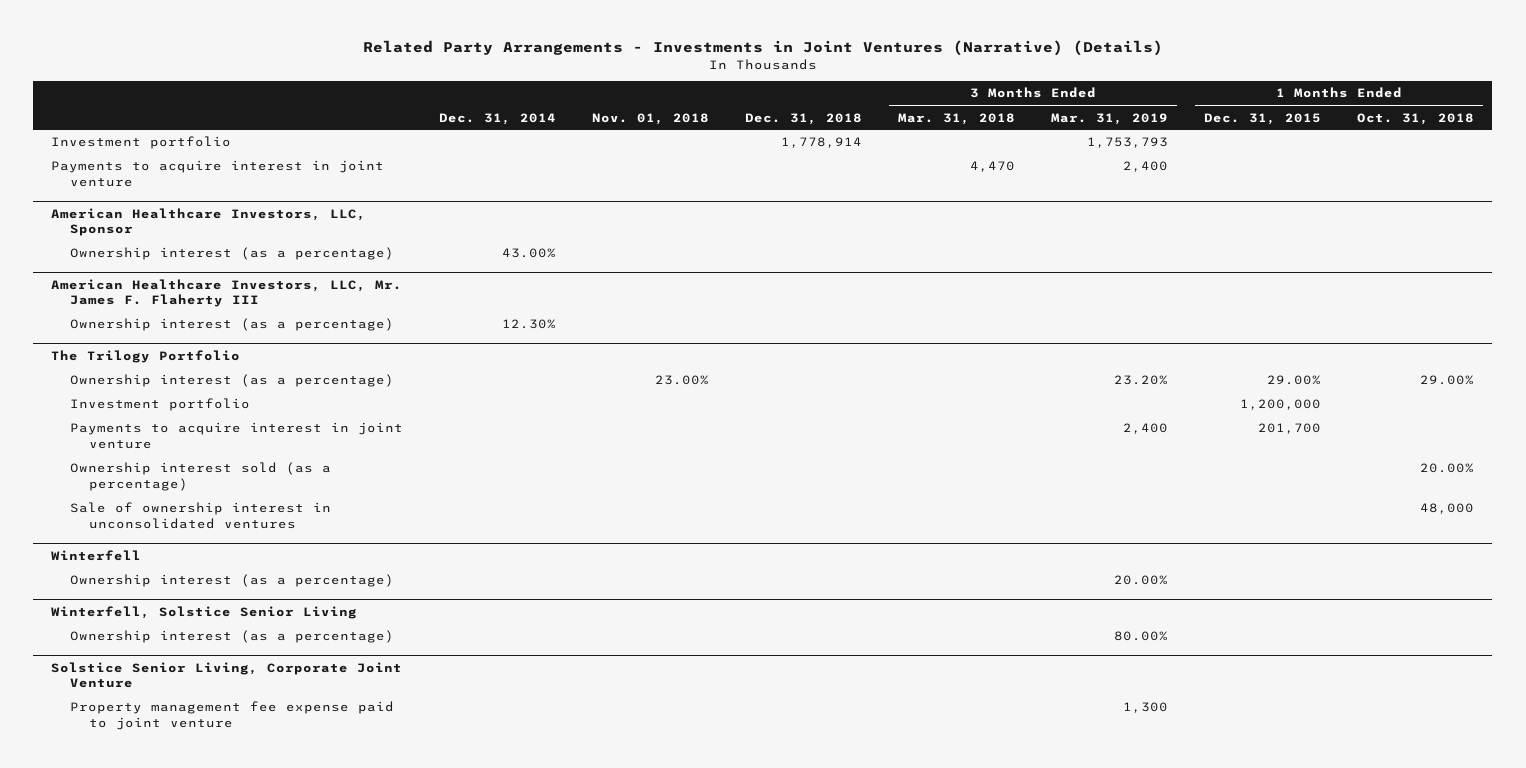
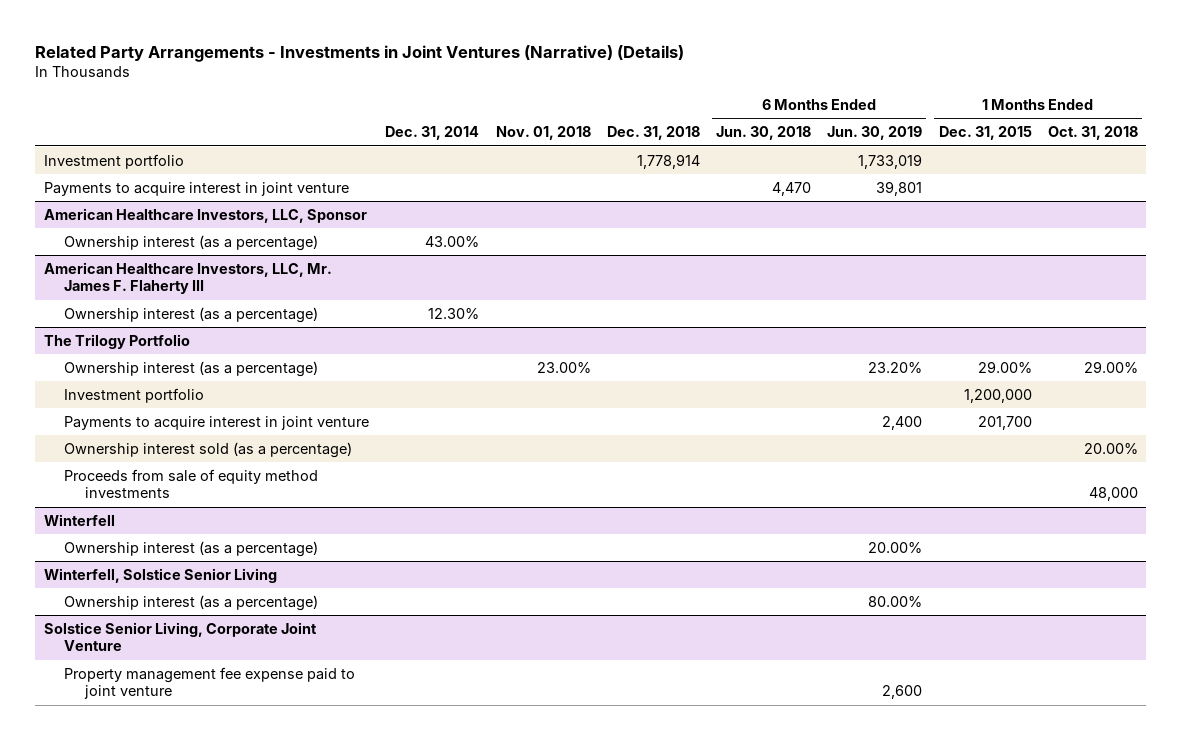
- | Dec. 31, 2014 | Nov. 01, 2018 | Dec. 31, 2018 | 3 Months Ended Mar. 31, 2018 | 3 Months Ended Mar. 31, 2019 | 1 Months Ended Dec. 31, 2015 | 1 Months Ended Oct. 31, 2018
+ | Dec. 31, 2014 | Nov. 01, 2018 | Dec. 31, 2018 | 6 Months Ended Jun. 30, 2018 | 6 Months Ended Jun. 30, 2019 | 1 Months Ended Dec. 31, 2015 | 1 Months Ended Oct. 31, 2018
@ The Trilogy Portfolio
- Sale of ownership interest in unconsolidated ventures | | | | | | | 48,000
+ Proceeds from sale of equity method investments | | | | | | | 48,000

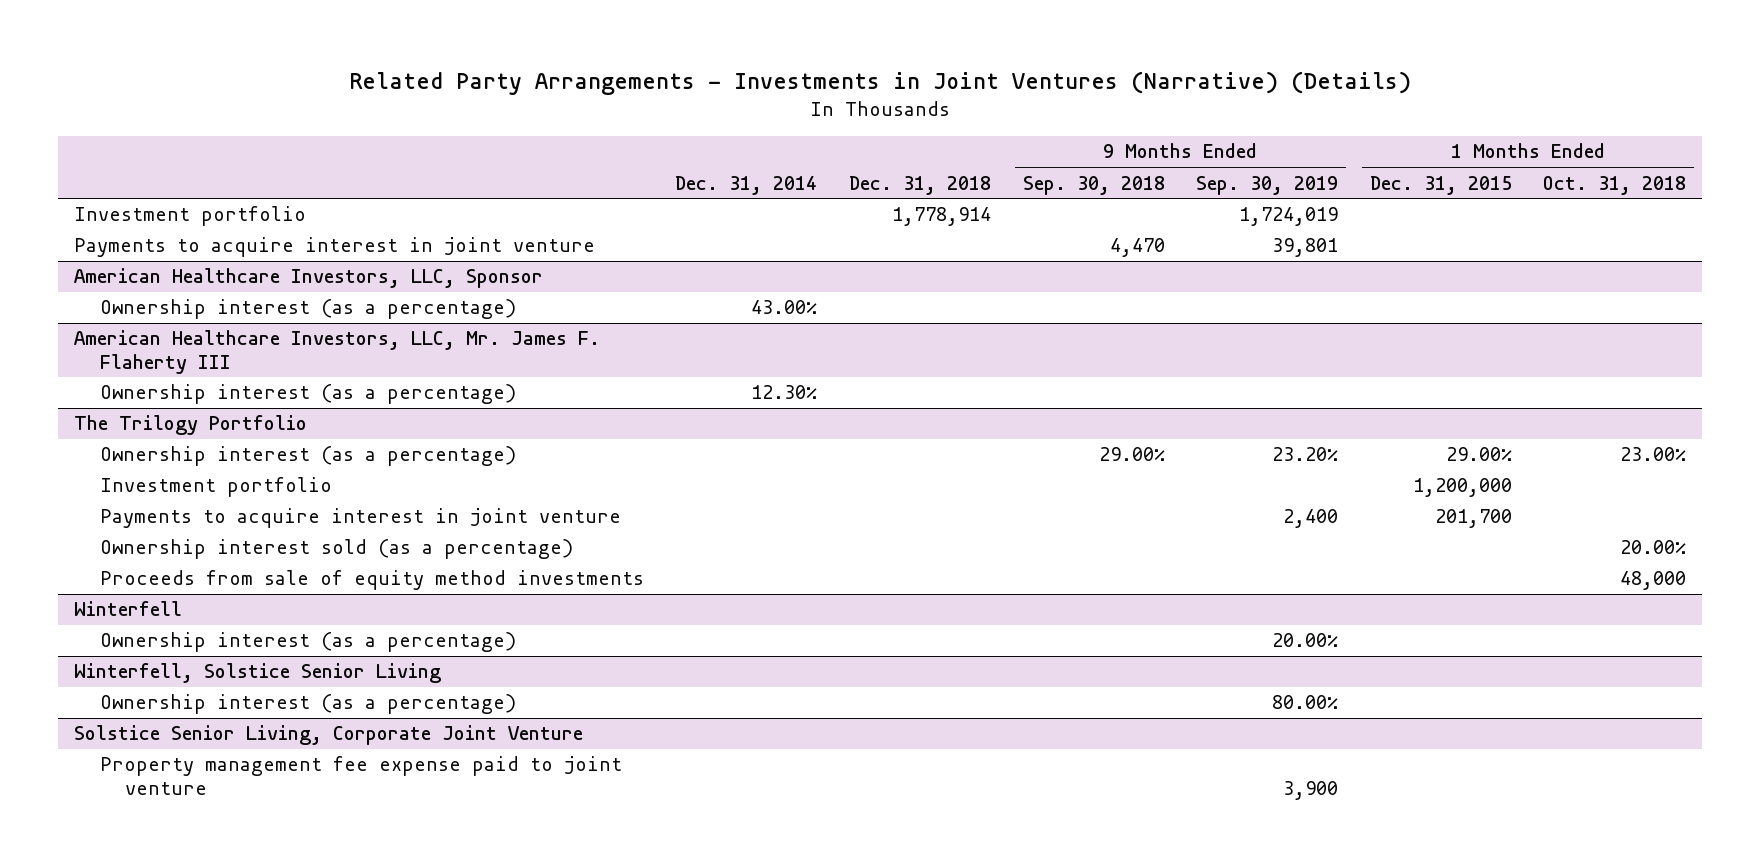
- | Dec. 31, 2014 | Nov. 01, 2018 | Dec. 31, 2018 | 6 Months Ended Jun. 30, 2018 | 6 Months Ended Jun. 30, 2019 | 1 Months Ended Dec. 31, 2015 | 1 Months Ended Oct. 31, 2018
+ | Dec. 31, 2014 | Dec. 31, 2018 | 9 Months Ended Sep. 30, 2018 | 9 Months Ended Sep. 30, 2019 | 1 Months Ended Dec. 31, 2015 | 1 Months Ended Oct. 31, 2018
@ The Trilogy Portfolio
- Ownership interest (as a percentage) | | 23.00% | | | 23.20% | 29.00% | 29.00%
+ Ownership interest (as a percentage) | | | 29.00% | 23.20% | 29.00% | 23.00%

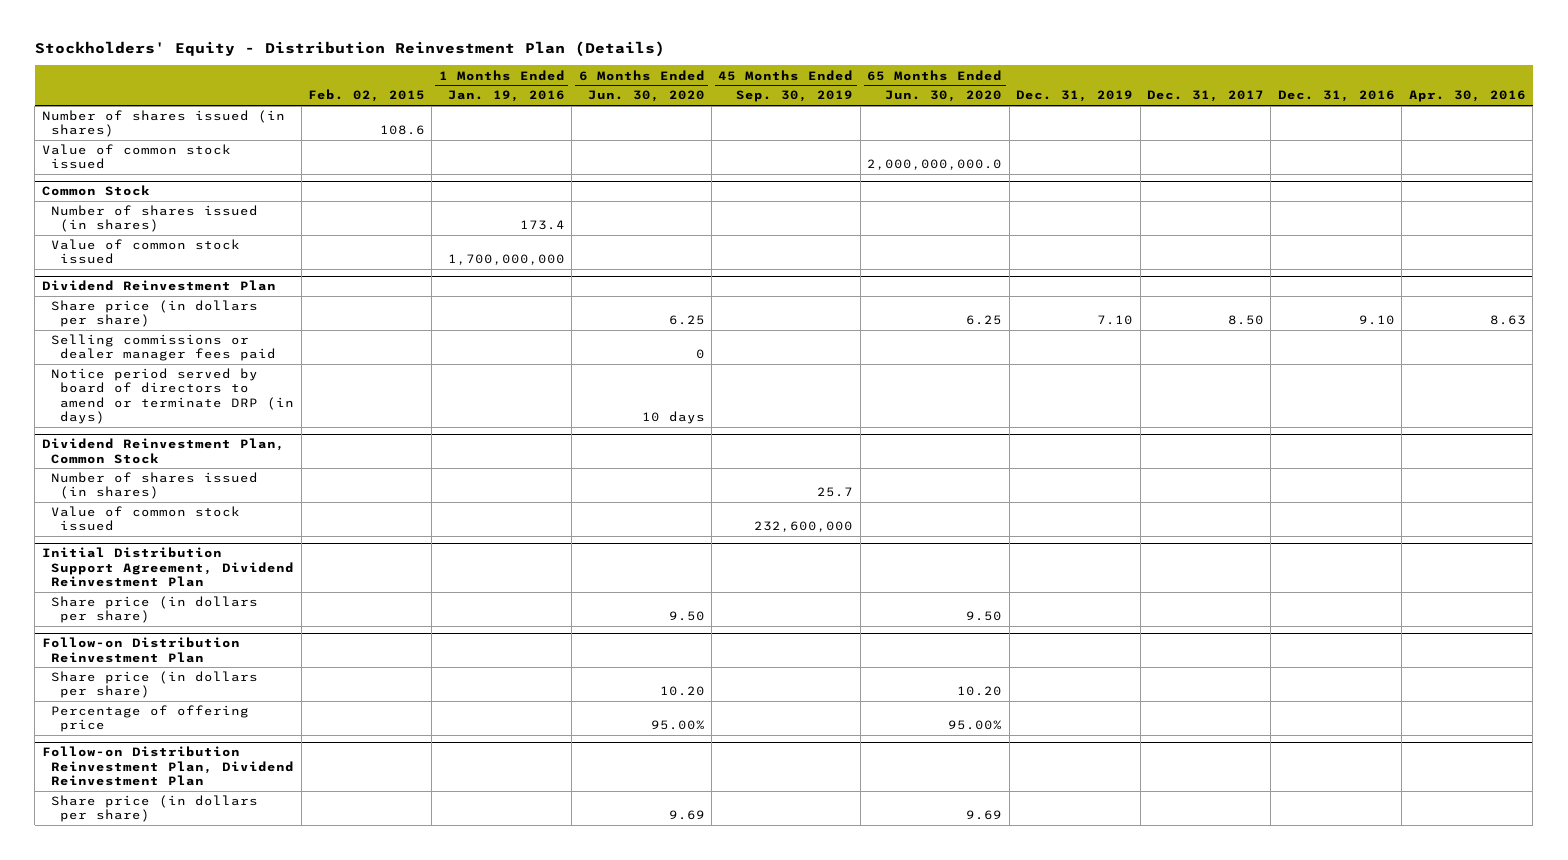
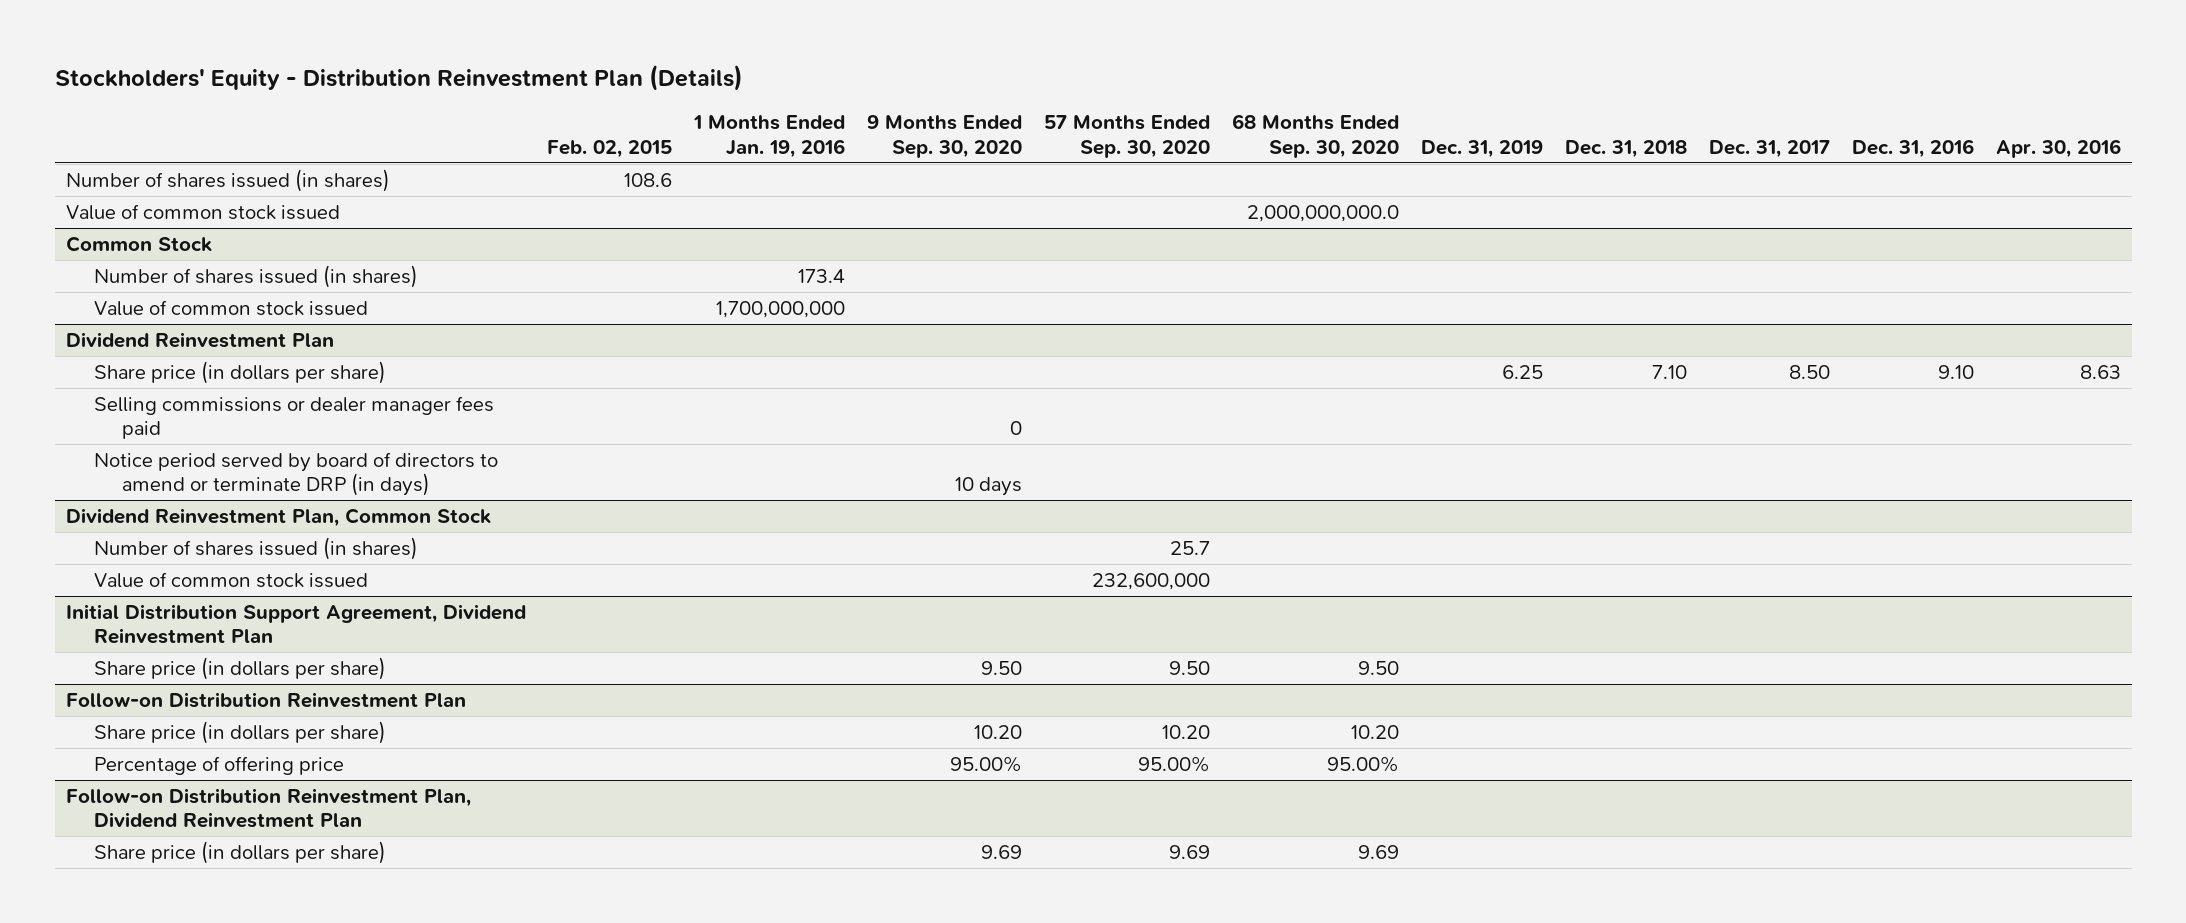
- | Feb. 02, 2015 | 1 Months Ended Jan. 19, 2016 | 6 Months Ended Jun. 30, 2020 | 45 Months Ended Sep. 30, 2019 | 65 Months Ended Jun. 30, 2020 | Dec. 31, 2019 | Dec. 31, 2017 | Dec. 31, 2016 | Apr. 30, 2016
+ | Feb. 02, 2015 | 1 Months Ended Jan. 19, 2016 | 9 Months Ended Sep. 30, 2020 | 57 Months Ended Sep. 30, 2020 | 68 Months Ended Sep. 30, 2020 | Dec. 31, 2019 | Dec. 31, 2018 | Dec. 31, 2017 | Dec. 31, 2016 | Apr. 30, 2016
@ Dividend Reinvestment Plan
- Share price (in dollars per share) | | | 6.25 | | 6.25 | 7.10 | 8.50 | 9.10 | 8.63
+ Share price (in dollars per share) | | | | | | 6.25 | 7.10 | 8.50 | 9.10 | 8.63

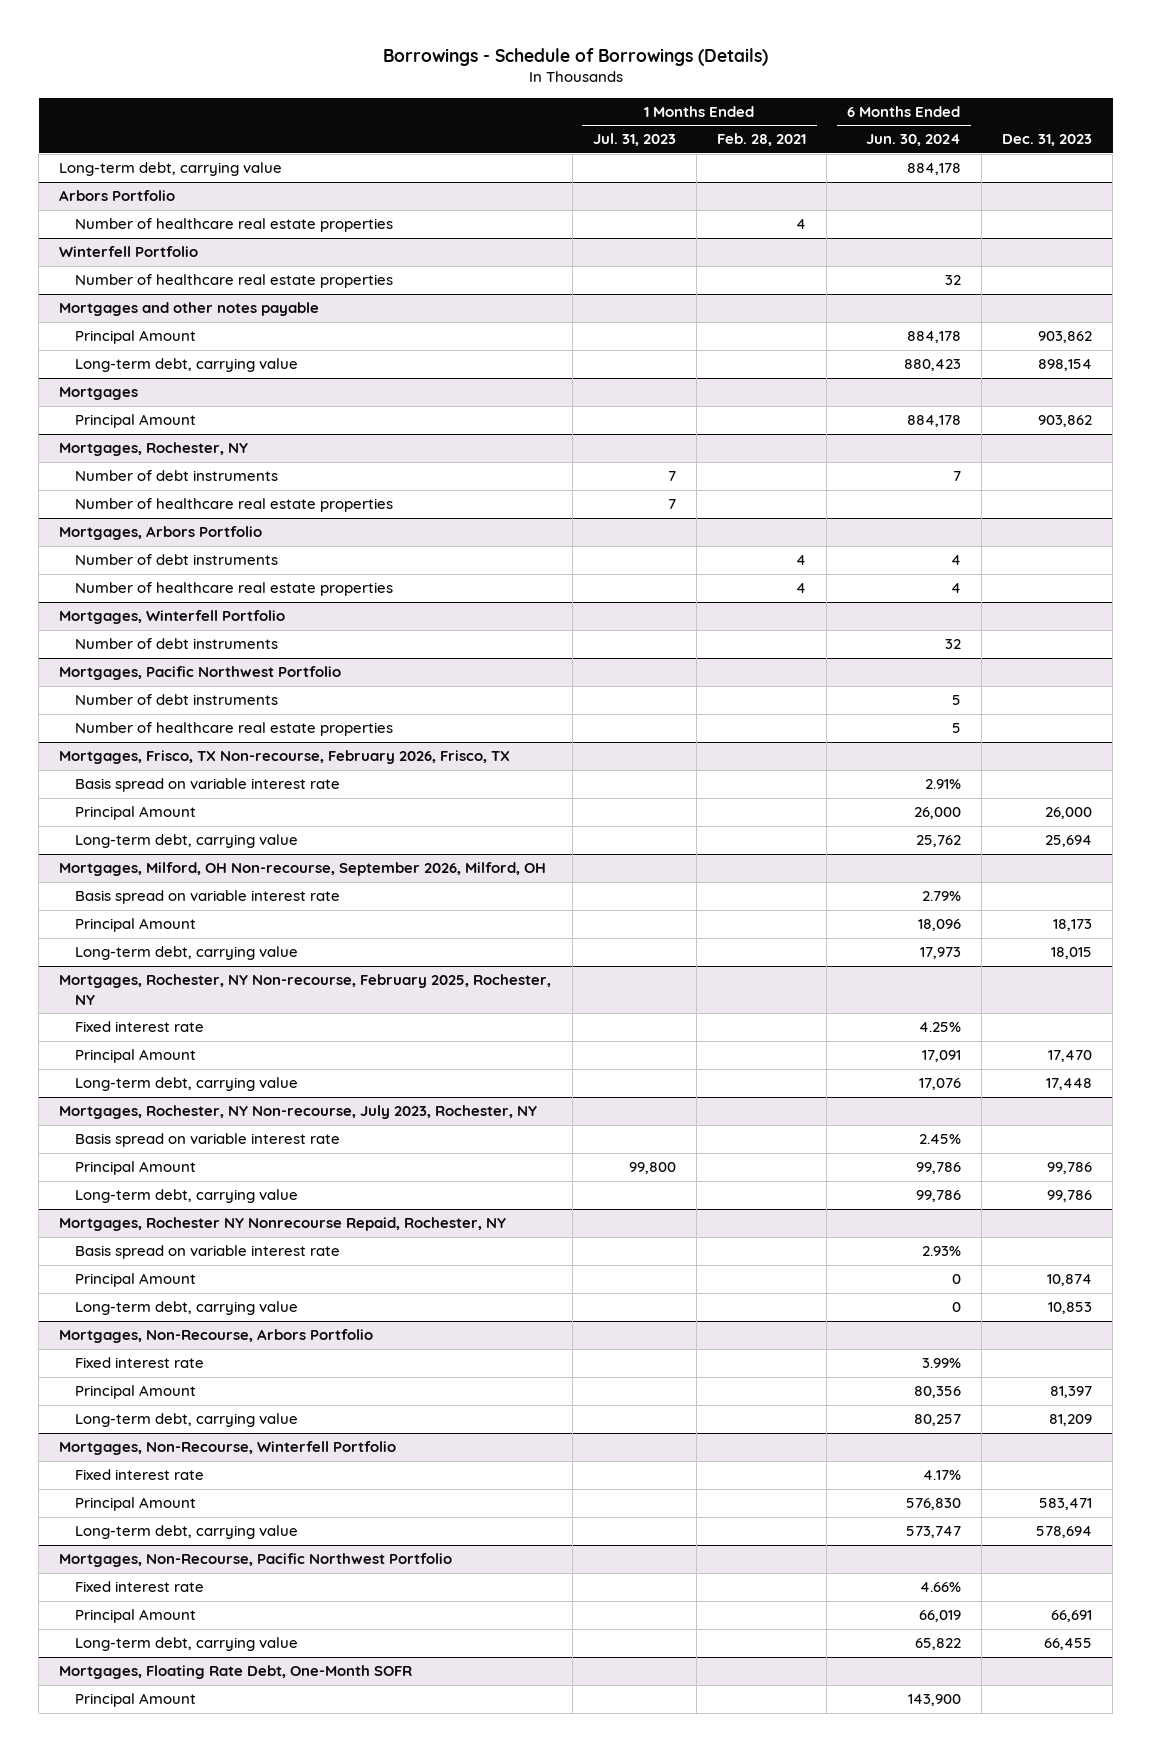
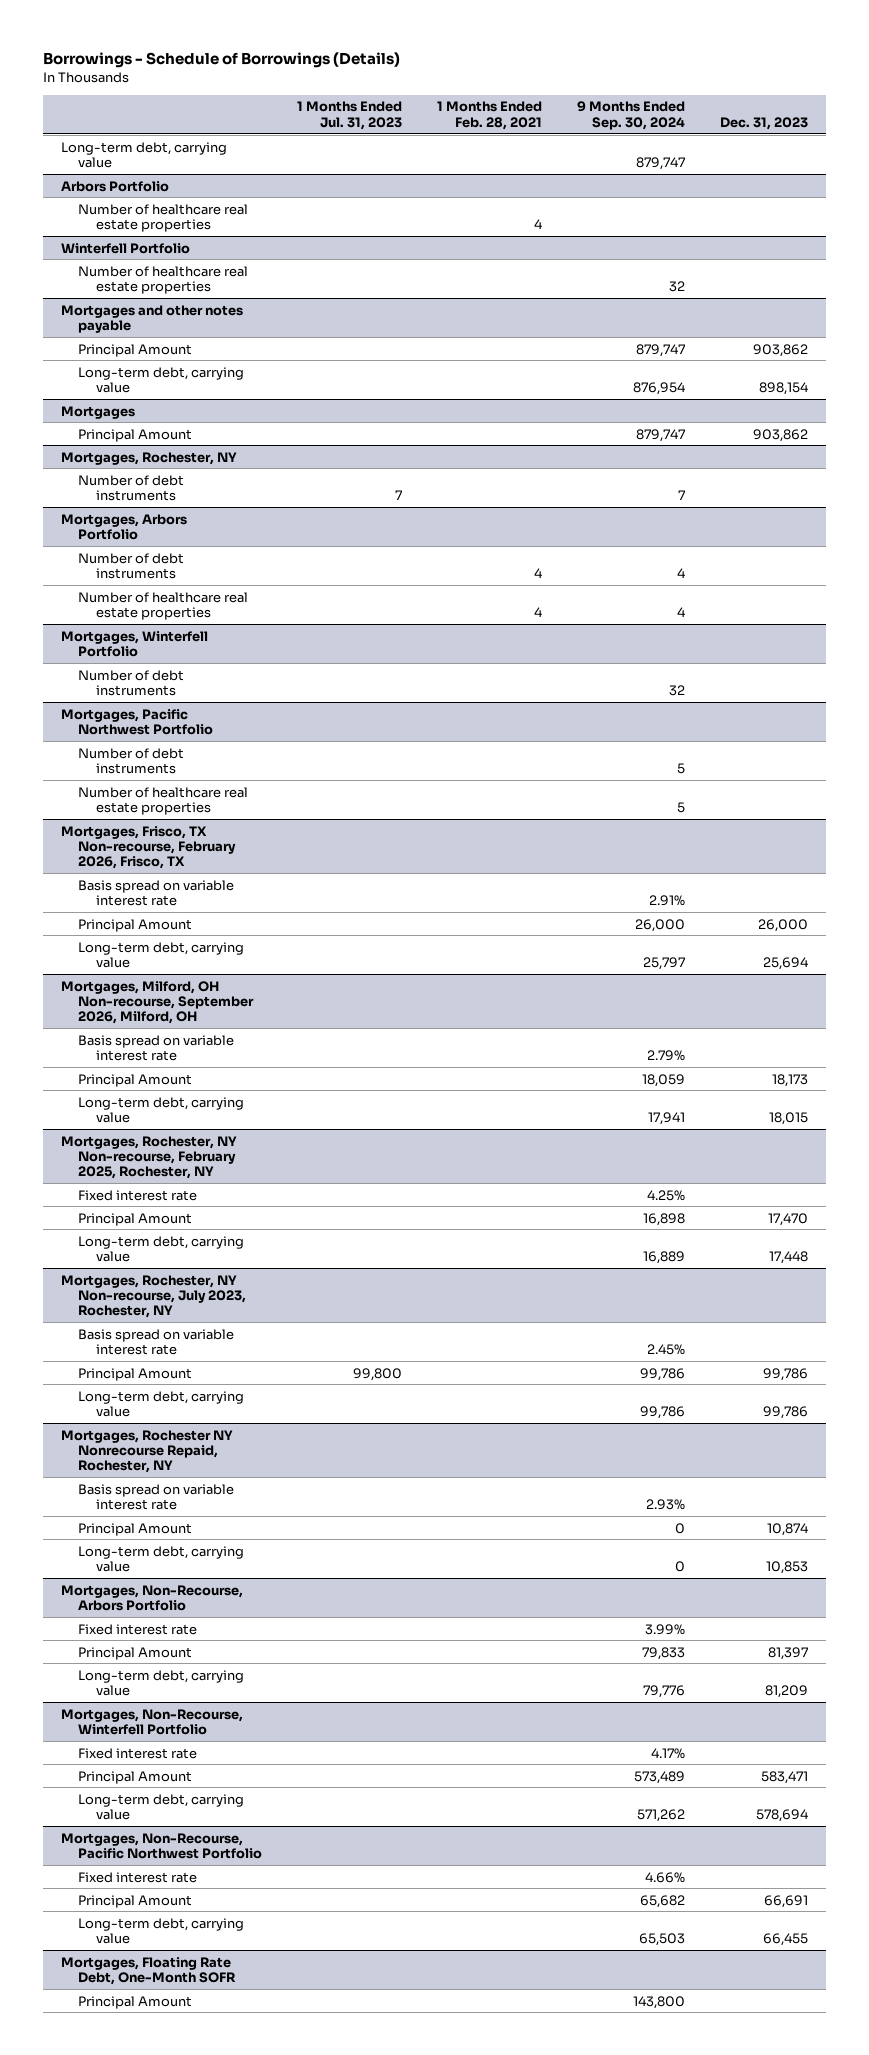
- | 1 Months Ended Jul. 31, 2023 | 1 Months Ended Feb. 28, 2021 | 6 Months Ended Jun. 30, 2024 | Dec. 31, 2023
+ | 1 Months Ended Jul. 31, 2023 | 1 Months Ended Feb. 28, 2021 | 9 Months Ended Sep. 30, 2024 | Dec. 31, 2023
@ Mortgages, Rochester, NY
- Number of healthcare real estate properties | 7 | | |

